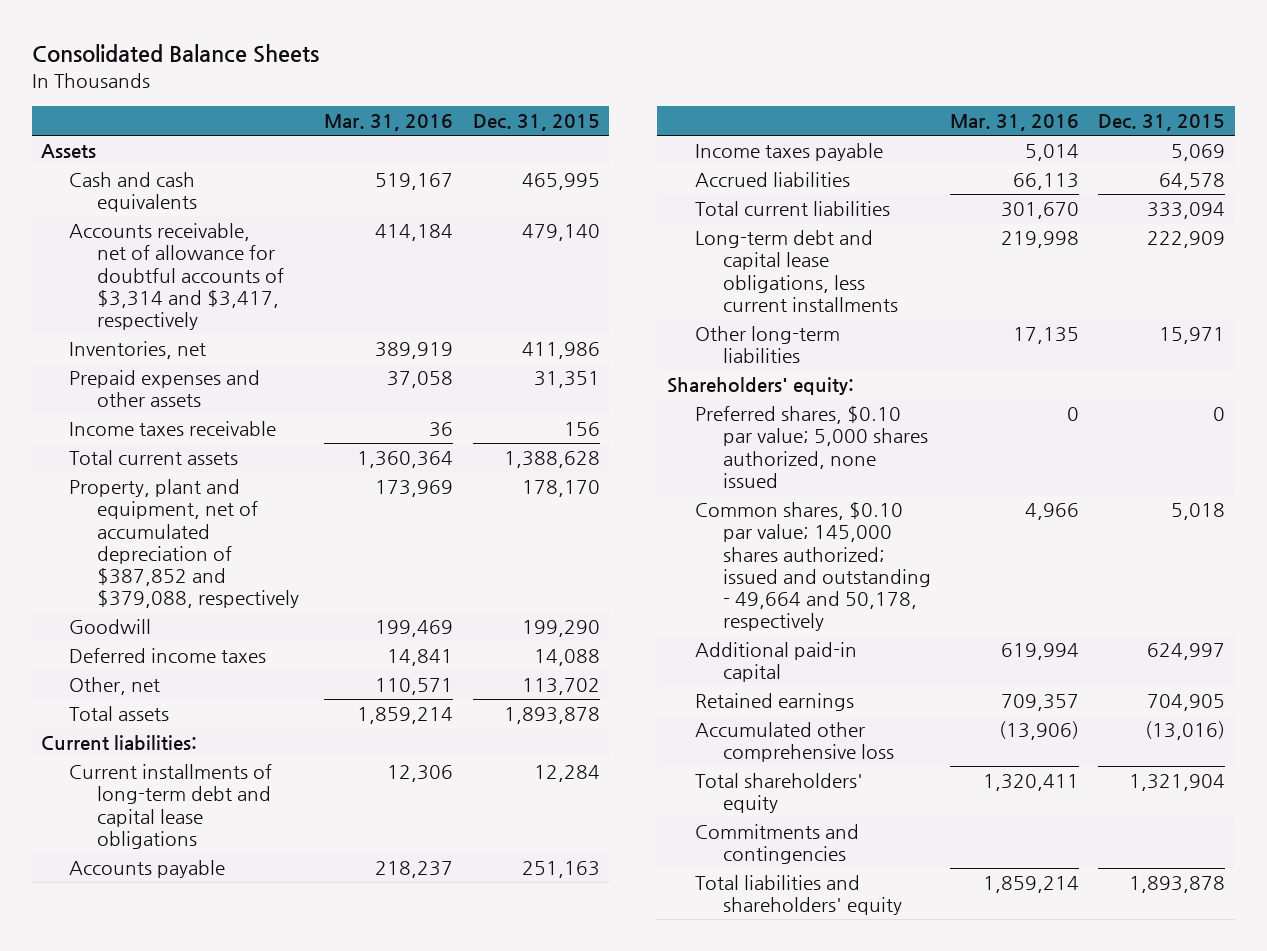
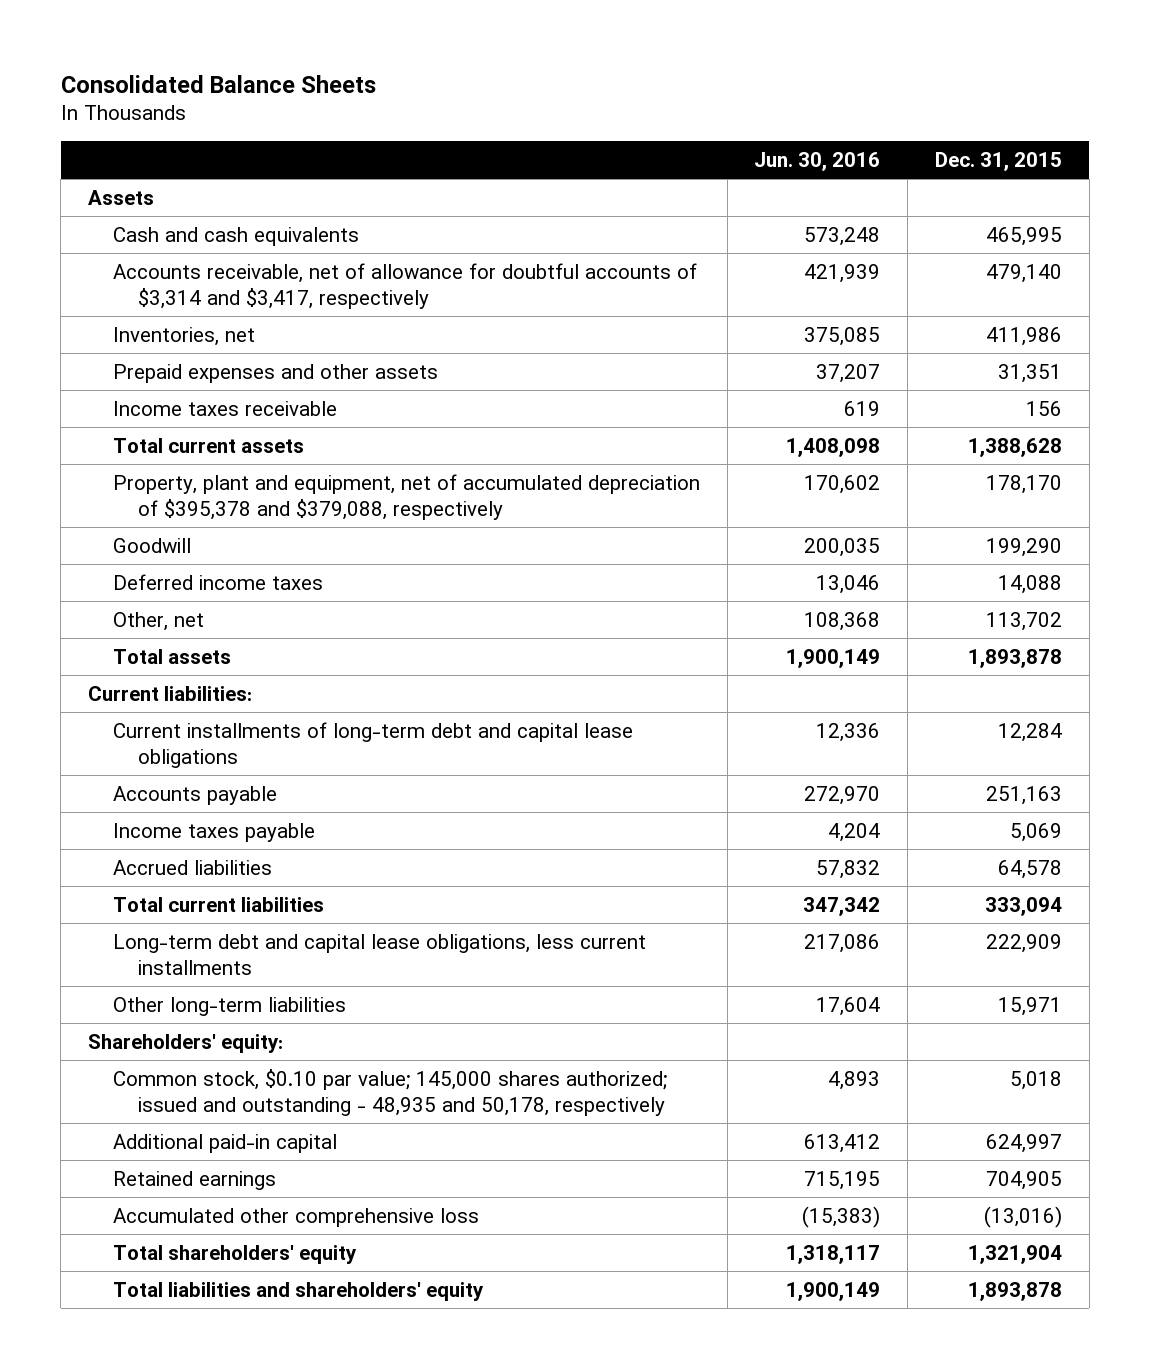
- | Mar. 31, 2016 | Dec. 31, 2015
+ | Jun. 30, 2016 | Dec. 31, 2015
- Property, plant and equipment, net of accumulated depreciation of $387,852 and $379,088, respectively | 173,969 | 178,170
+ Property, plant and equipment, net of accumulated depreciation of $395,378 and $379,088, respectively | 170,602 | 178,170
- Preferred shares, $0.10 par value; 5,000 shares authorized, none issued | 0 | 0
- Common shares, $0.10 par value; 145,000 shares authorized; issued and outstanding - 49,664 and 50,178, respectively | 4,966 | 5,018
+ Common stock, $0.10 par value; 145,000 shares authorized; issued and outstanding - 48,935 and 50,178, respectively | 4,893 | 5,018
- Commitments and contingencies

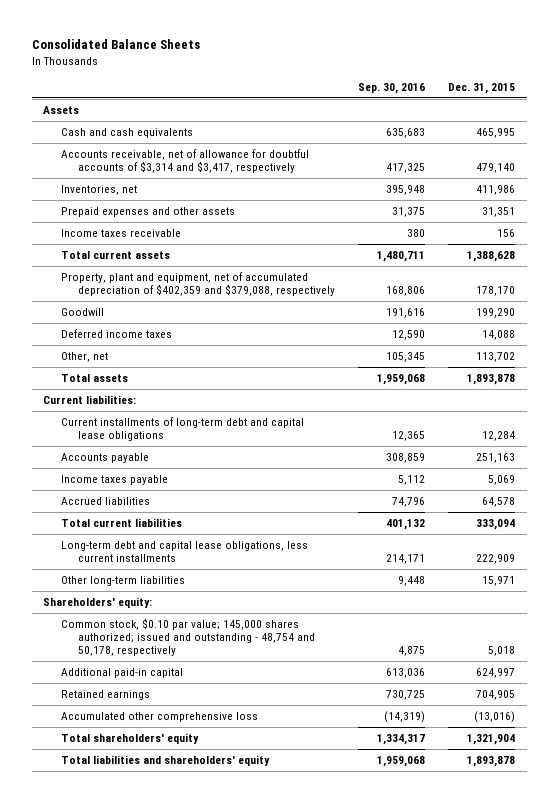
- | Jun. 30, 2016 | Dec. 31, 2015
+ | Sep. 30, 2016 | Dec. 31, 2015
- Property, plant and equipment, net of accumulated depreciation of $395,378 and $379,088, respectively | 170,602 | 178,170
+ Property, plant and equipment, net of accumulated depreciation of $402,359 and $379,088, respectively | 168,806 | 178,170
- Common stock, $0.10 par value; 145,000 shares authorized; issued and outstanding - 48,935 and 50,178, respectively | 4,893 | 5,018
+ Common stock, $0.10 par value; 145,000 shares authorized; issued and outstanding - 48,754 and 50,178, respectively | 4,875 | 5,018

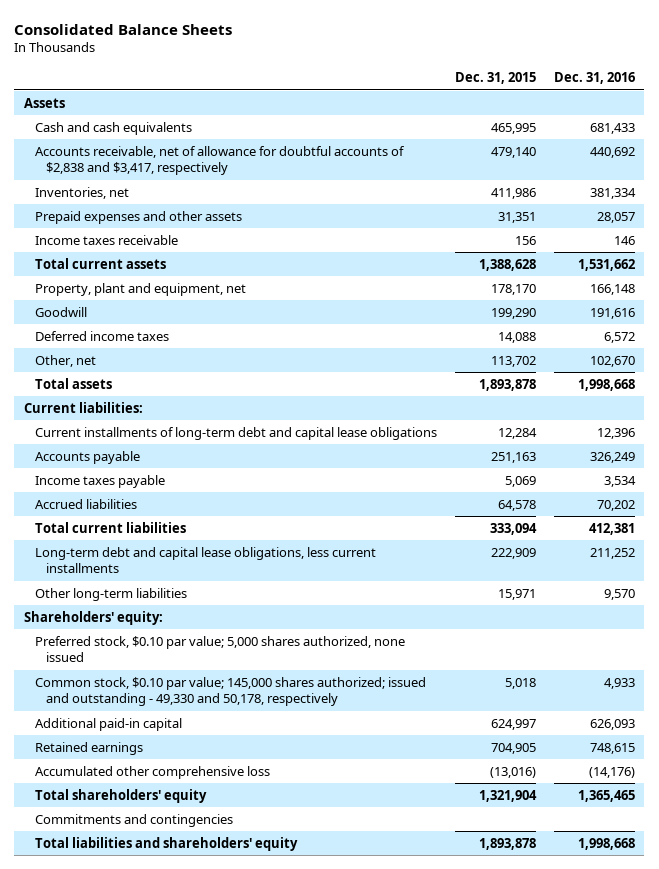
- | Sep. 30, 2016 | Dec. 31, 2015
+ | Dec. 31, 2015 | Dec. 31, 2016
- Accounts receivable, net of allowance for doubtful accounts of $3,314 and $3,417, respectively | 417,325 | 479,140
+ Accounts receivable, net of allowance for doubtful accounts of $2,838 and $3,417, respectively | 479,140 | 440,692
- Property, plant and equipment, net of accumulated depreciation of $402,359 and $379,088, respectively | 168,806 | 178,170
+ Property, plant and equipment, net | 178,170 | 166,148
- Common stock, $0.10 par value; 145,000 shares authorized; issued and outstanding - 48,754 and 50,178, respectively | 4,875 | 5,018
+ Preferred stock, $0.10 par value; 5,000 shares authorized, none issued
+ Common stock, $0.10 par value; 145,000 shares authorized; issued and outstanding - 49,330 and 50,178, respectively | 5,018 | 4,933
+ Commitments and contingencies

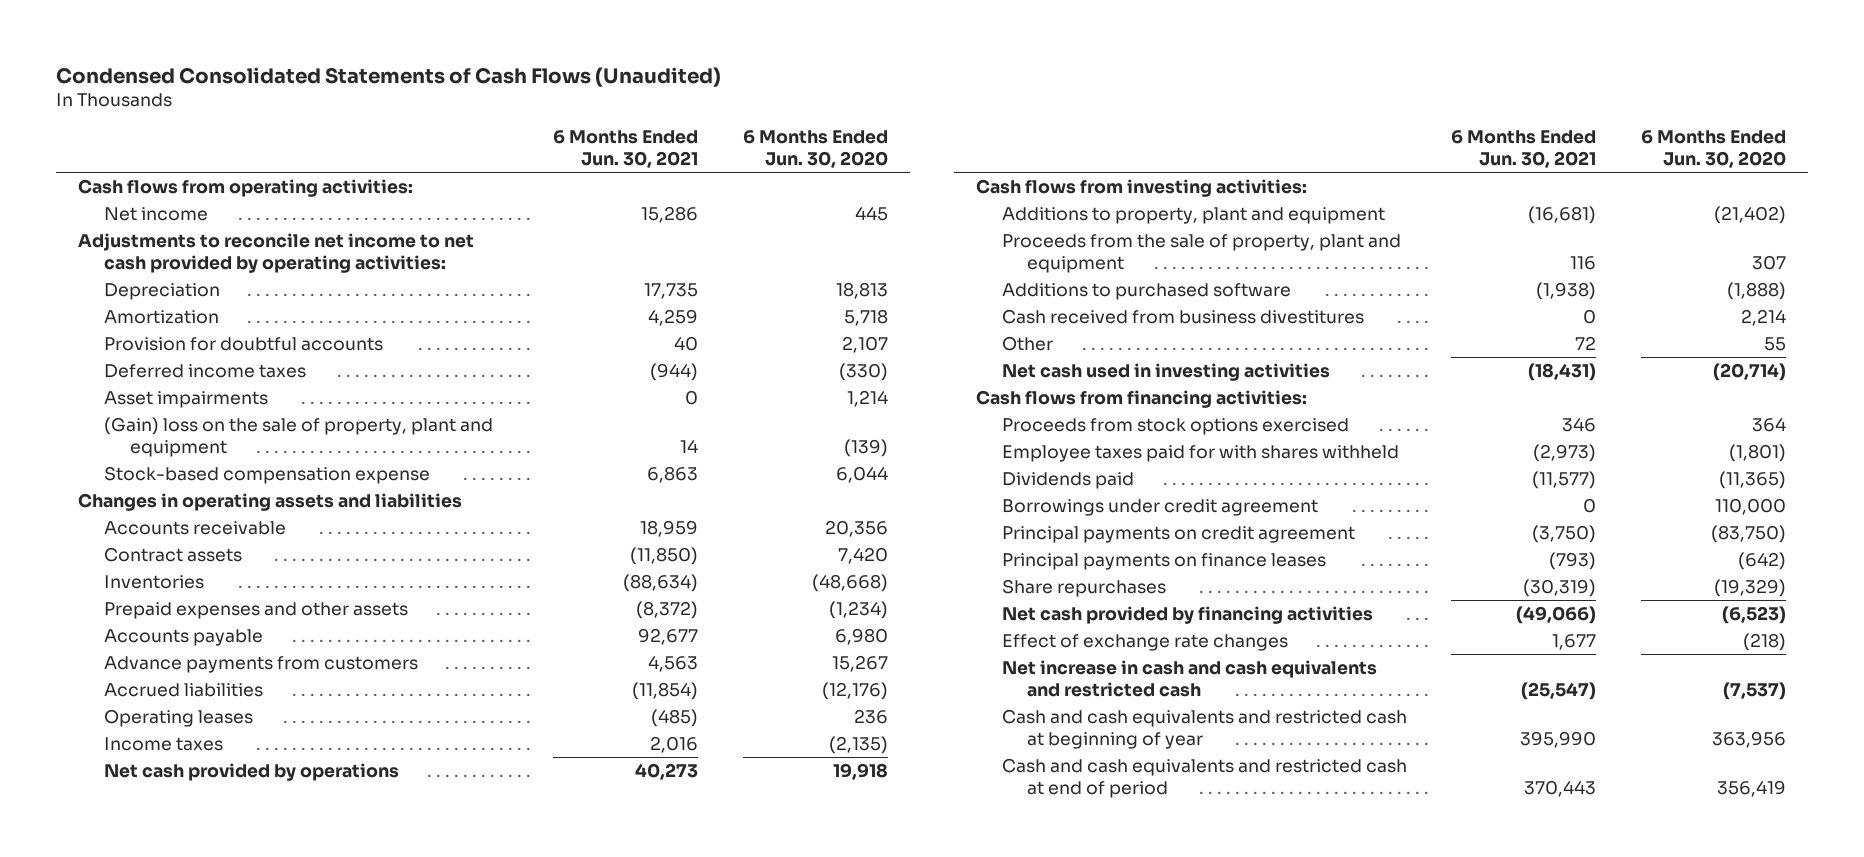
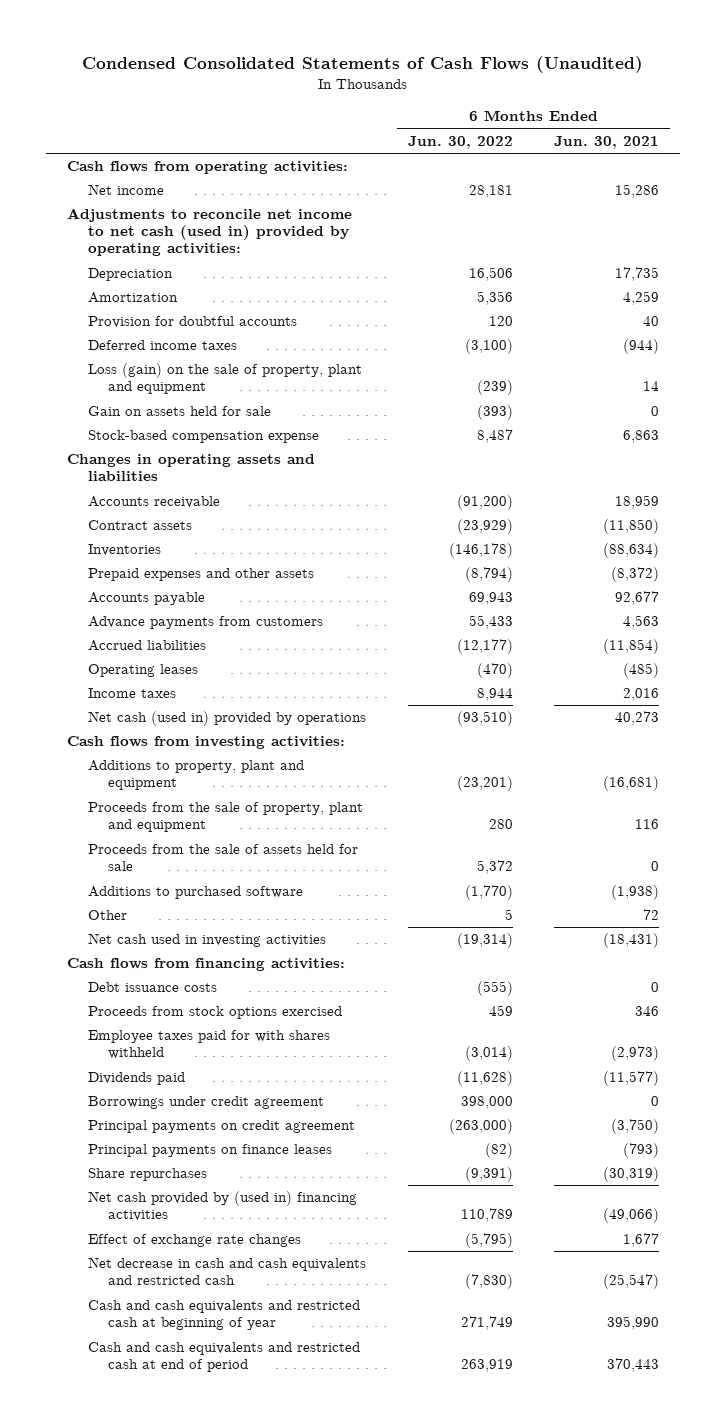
- | 6 Months Ended Jun. 30, 2021 | 6 Months Ended Jun. 30, 2020
+ | 6 Months Ended Jun. 30, 2022 | 6 Months Ended Jun. 30, 2021
- Adjustments to reconcile net income to net cash provided by operating activities:
+ Adjustments to reconcile net income to net cash (used in) provided by operating activities:
- Asset impairments | 0 | 1,214
- (Gain) loss on the sale of property, plant and equipment | 14 | (139)
+ Loss (gain) on the sale of property, plant and equipment | (239) | 14
+ Gain on assets held for sale | (393) | 0
- Net cash provided by operations | 40,273 | 19,918
+ Net cash (used in) provided by operations | (93,510) | 40,273
+ Proceeds from the sale of assets held for sale | 5,372 | 0
- Cash received from business divestitures | 0 | 2,214
+ Debt issuance costs | (555) | 0
- Net cash provided by financing activities | (49,066) | (6,523)
+ Net cash provided by (used in) financing activities | 110,789 | (49,066)
- Net increase in cash and cash equivalents and restricted cash | (25,547) | (7,537)
+ Net decrease in cash and cash equivalents and restricted cash | (7,830) | (25,547)

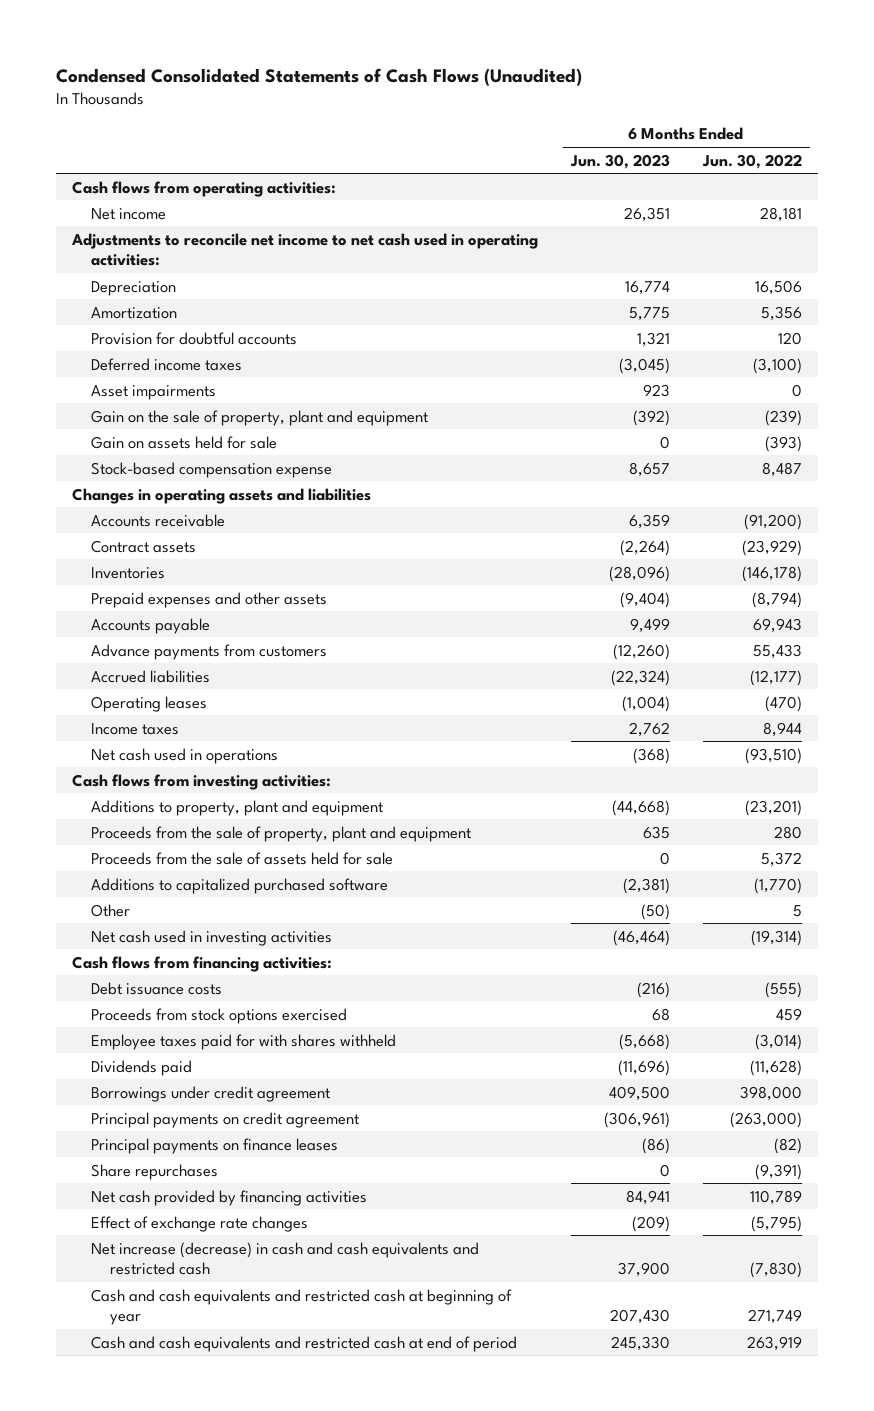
- | 6 Months Ended Jun. 30, 2022 | 6 Months Ended Jun. 30, 2021
+ | 6 Months Ended Jun. 30, 2023 | 6 Months Ended Jun. 30, 2022
- Adjustments to reconcile net income to net cash (used in) provided by operating activities:
+ Adjustments to reconcile net income to net cash used in operating activities:
- Loss (gain) on the sale of property, plant and equipment | (239) | 14
+ Asset impairments | 923 | 0
+ Gain on the sale of property, plant and equipment | (392) | (239)
- Net cash (used in) provided by operations | (93,510) | 40,273
+ Net cash used in operations | (368) | (93,510)
- Additions to purchased software | (1,770) | (1,938)
+ Additions to capitalized purchased software | (2,381) | (1,770)
- Net cash provided by (used in) financing activities | 110,789 | (49,066)
+ Net cash provided by financing activities | 84,941 | 110,789
- Net decrease in cash and cash equivalents and restricted cash | (7,830) | (25,547)
+ Net increase (decrease) in cash and cash equivalents and restricted cash | 37,900 | (7,830)

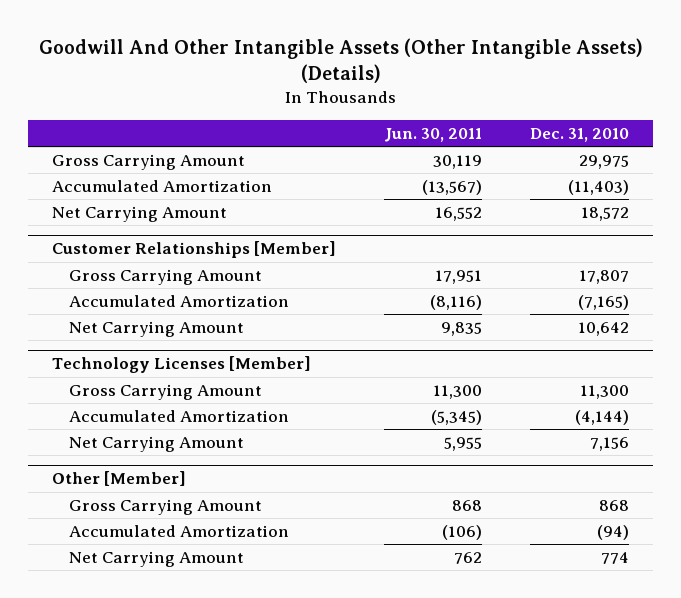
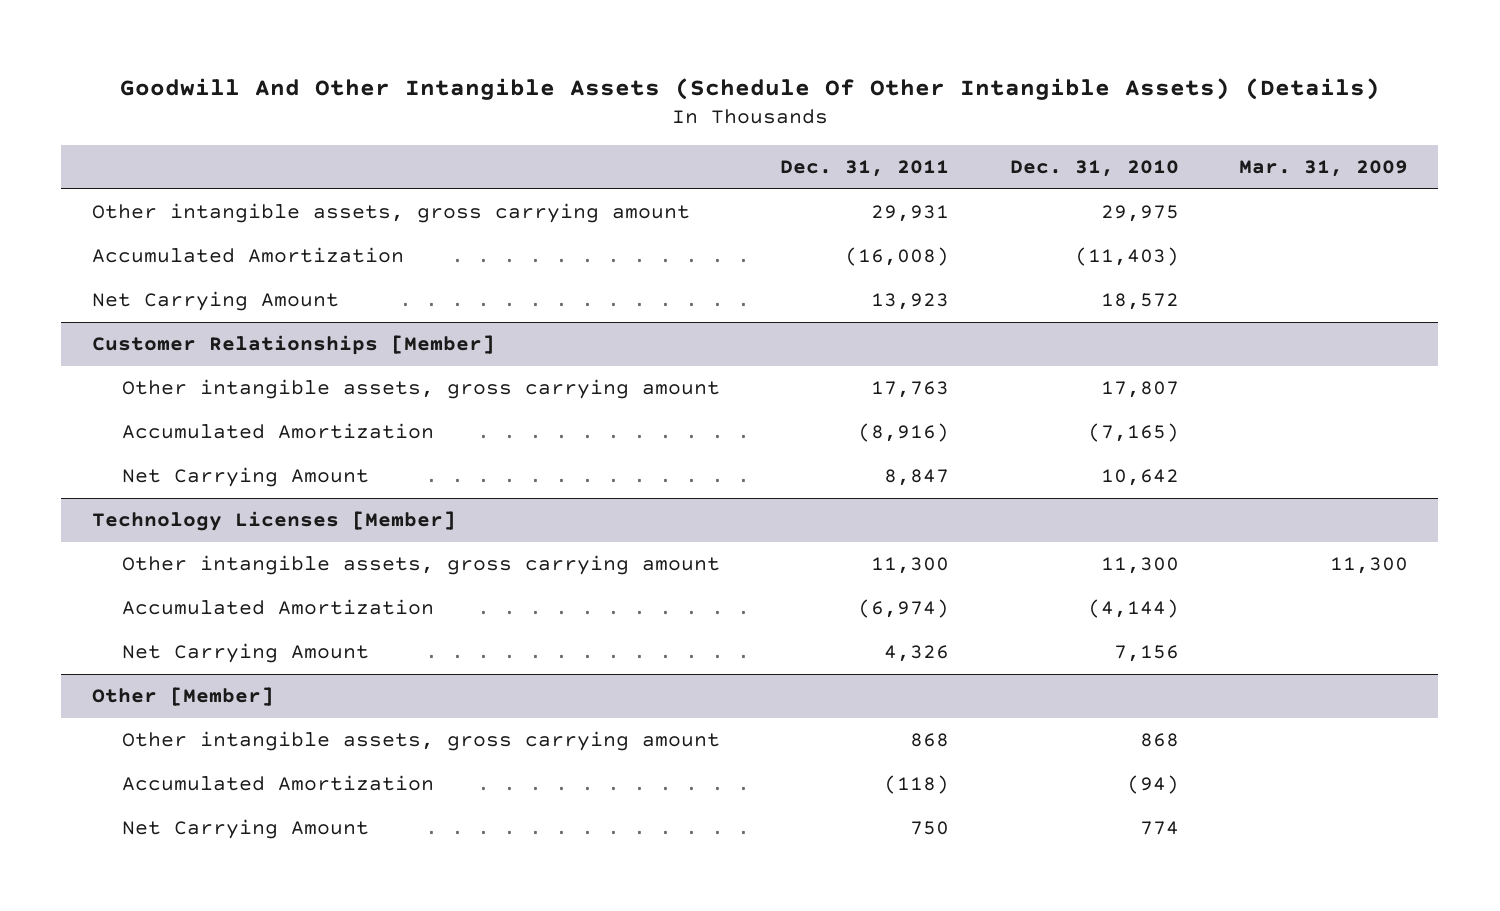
- Goodwill And Other Intangible Assets (Other Intangible Assets) (Details)
+ Goodwill And Other Intangible Assets (Schedule Of Other Intangible Assets) (Details)
- | Jun. 30, 2011 | Dec. 31, 2010
+ | Dec. 31, 2011 | Dec. 31, 2010 | Mar. 31, 2009
- Gross Carrying Amount | 30,119 | 29,975
+ Other intangible assets, gross carrying amount | 29,931 | 29,975 |
@ Customer Relationships [Member]
- Gross Carrying Amount | 17,951 | 17,807
+ Other intangible assets, gross carrying amount | 17,763 | 17,807 |
@ Technology Licenses [Member]
- Gross Carrying Amount | 11,300 | 11,300
+ Other intangible assets, gross carrying amount | 11,300 | 11,300 | 11,300
@ Other [Member]
- Gross Carrying Amount | 868 | 868
+ Other intangible assets, gross carrying amount | 868 | 868 |

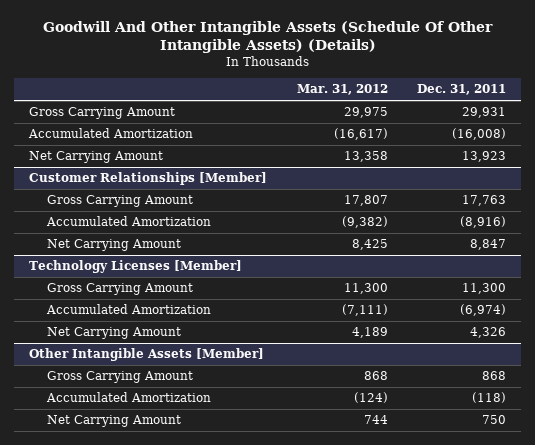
- | Dec. 31, 2011 | Dec. 31, 2010 | Mar. 31, 2009
+ | Mar. 31, 2012 | Dec. 31, 2011
- Other intangible assets, gross carrying amount | 29,931 | 29,975 |
+ Gross Carrying Amount | 29,975 | 29,931
@ Customer Relationships [Member]
- Other intangible assets, gross carrying amount | 17,763 | 17,807 |
+ Gross Carrying Amount | 17,807 | 17,763
@ Technology Licenses [Member]
- Other intangible assets, gross carrying amount | 11,300 | 11,300 | 11,300
+ Gross Carrying Amount | 11,300 | 11,300
- Other [Member]
- Other intangible assets, gross carrying amount | 868 | 868 |
+ Other Intangible Assets [Member]
+ Gross Carrying Amount | 868 | 868

